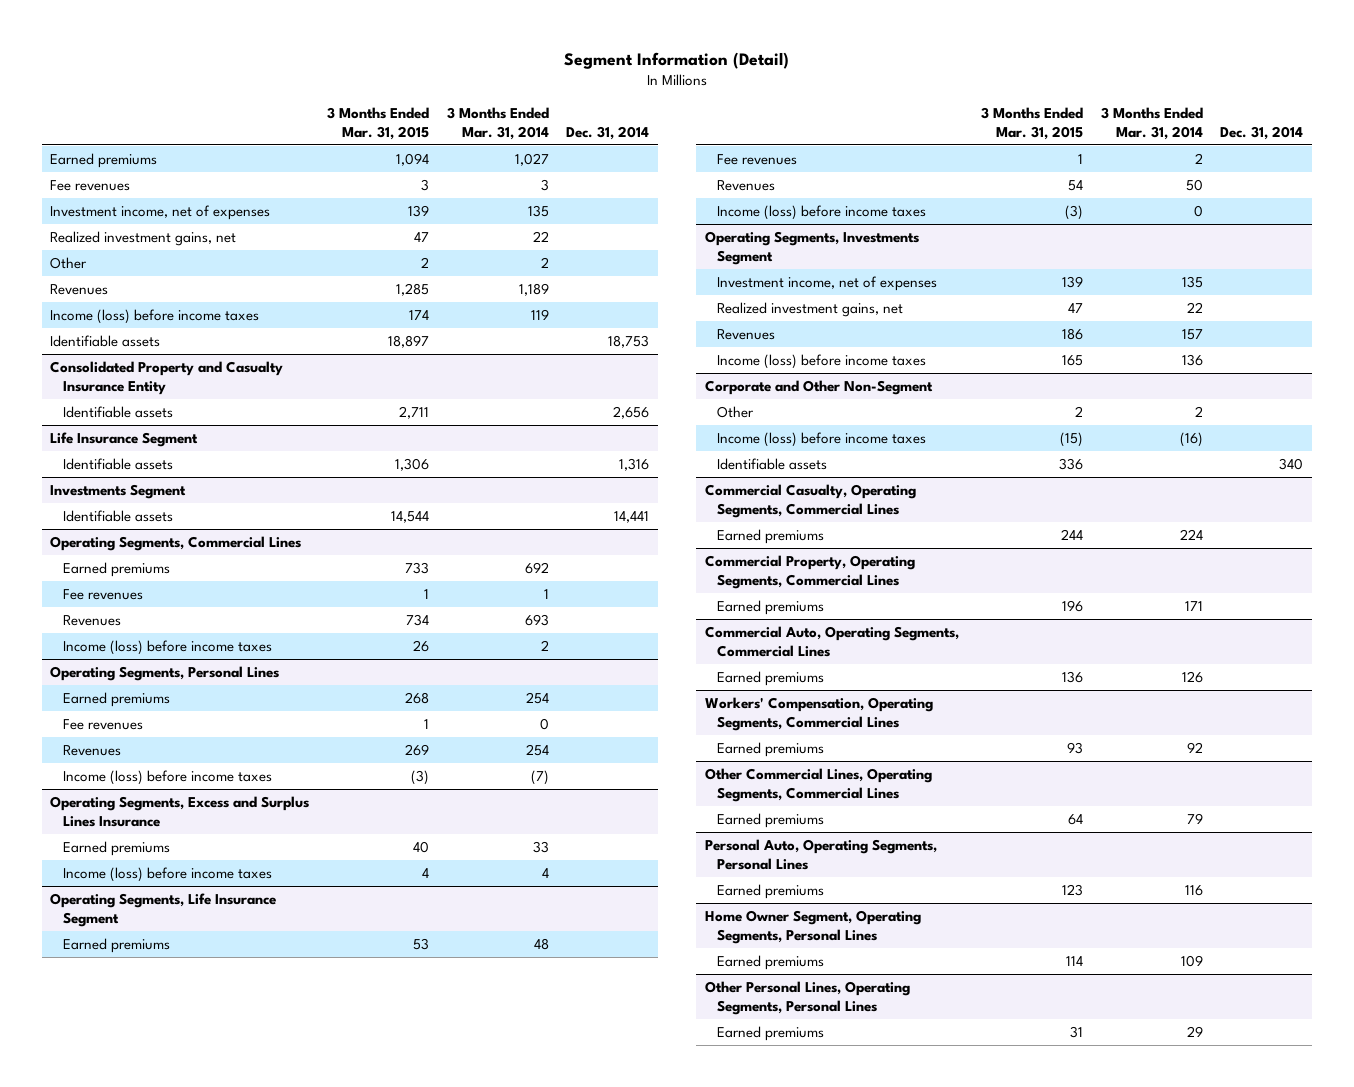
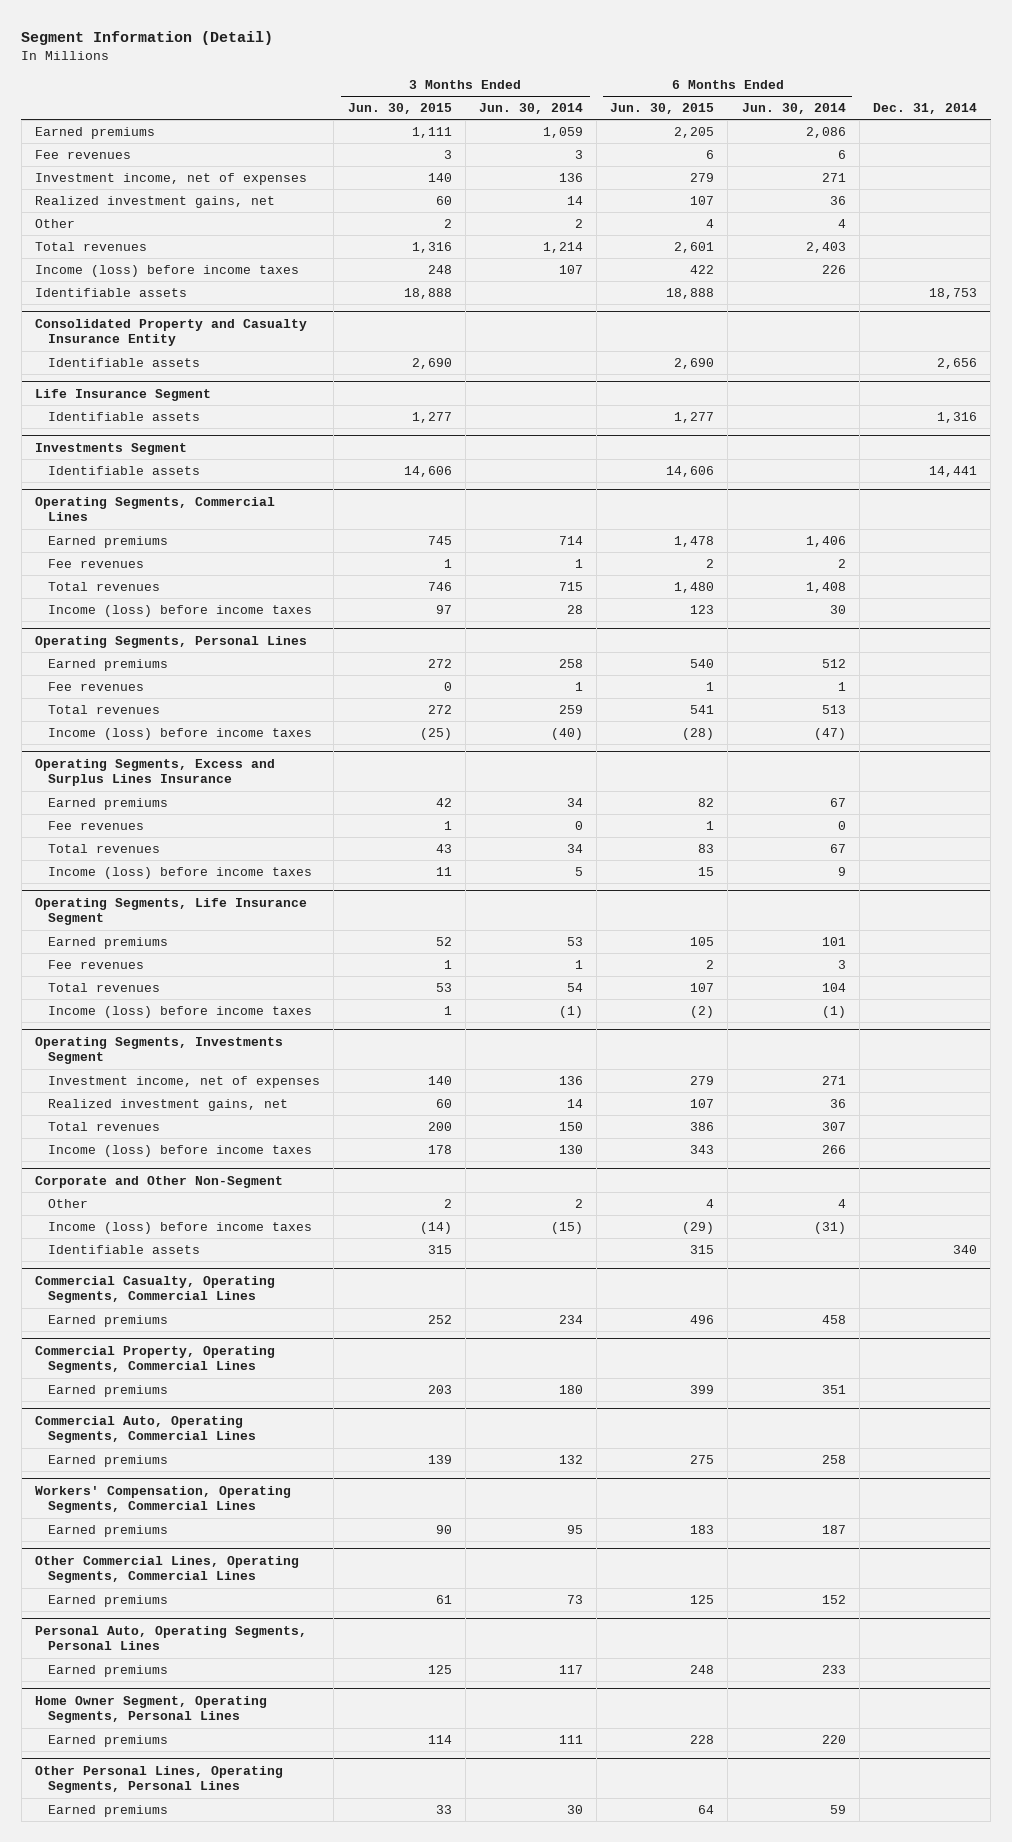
- | 3 Months Ended Mar. 31, 2015 | 3 Months Ended Mar. 31, 2014 | Dec. 31, 2014
+ | 3 Months Ended Jun. 30, 2015 | 3 Months Ended Jun. 30, 2014 | 6 Months Ended Jun. 30, 2015 | 6 Months Ended Jun. 30, 2014 | Dec. 31, 2014
- Revenues | 1,285 | 1,189 |
+ Total revenues | 1,316 | 1,214 | 2,601 | 2,403 |
@ Operating Segments, Commercial Lines
- Revenues | 734 | 693 |
+ Total revenues | 746 | 715 | 1,480 | 1,408 |
@ Operating Segments, Personal Lines
- Revenues | 269 | 254 |
+ Total revenues | 272 | 259 | 541 | 513 |
@ Operating Segments, Excess and Surplus Lines Insurance
+ Fee revenues | 1 | 0 | 1 | 0 |
+ Total revenues | 43 | 34 | 83 | 67 |
@ Operating Segments, Life Insurance Segment
- Revenues | 54 | 50 |
+ Total revenues | 53 | 54 | 107 | 104 |
@ Operating Segments, Investments Segment
- Revenues | 186 | 157 |
+ Total revenues | 200 | 150 | 386 | 307 |

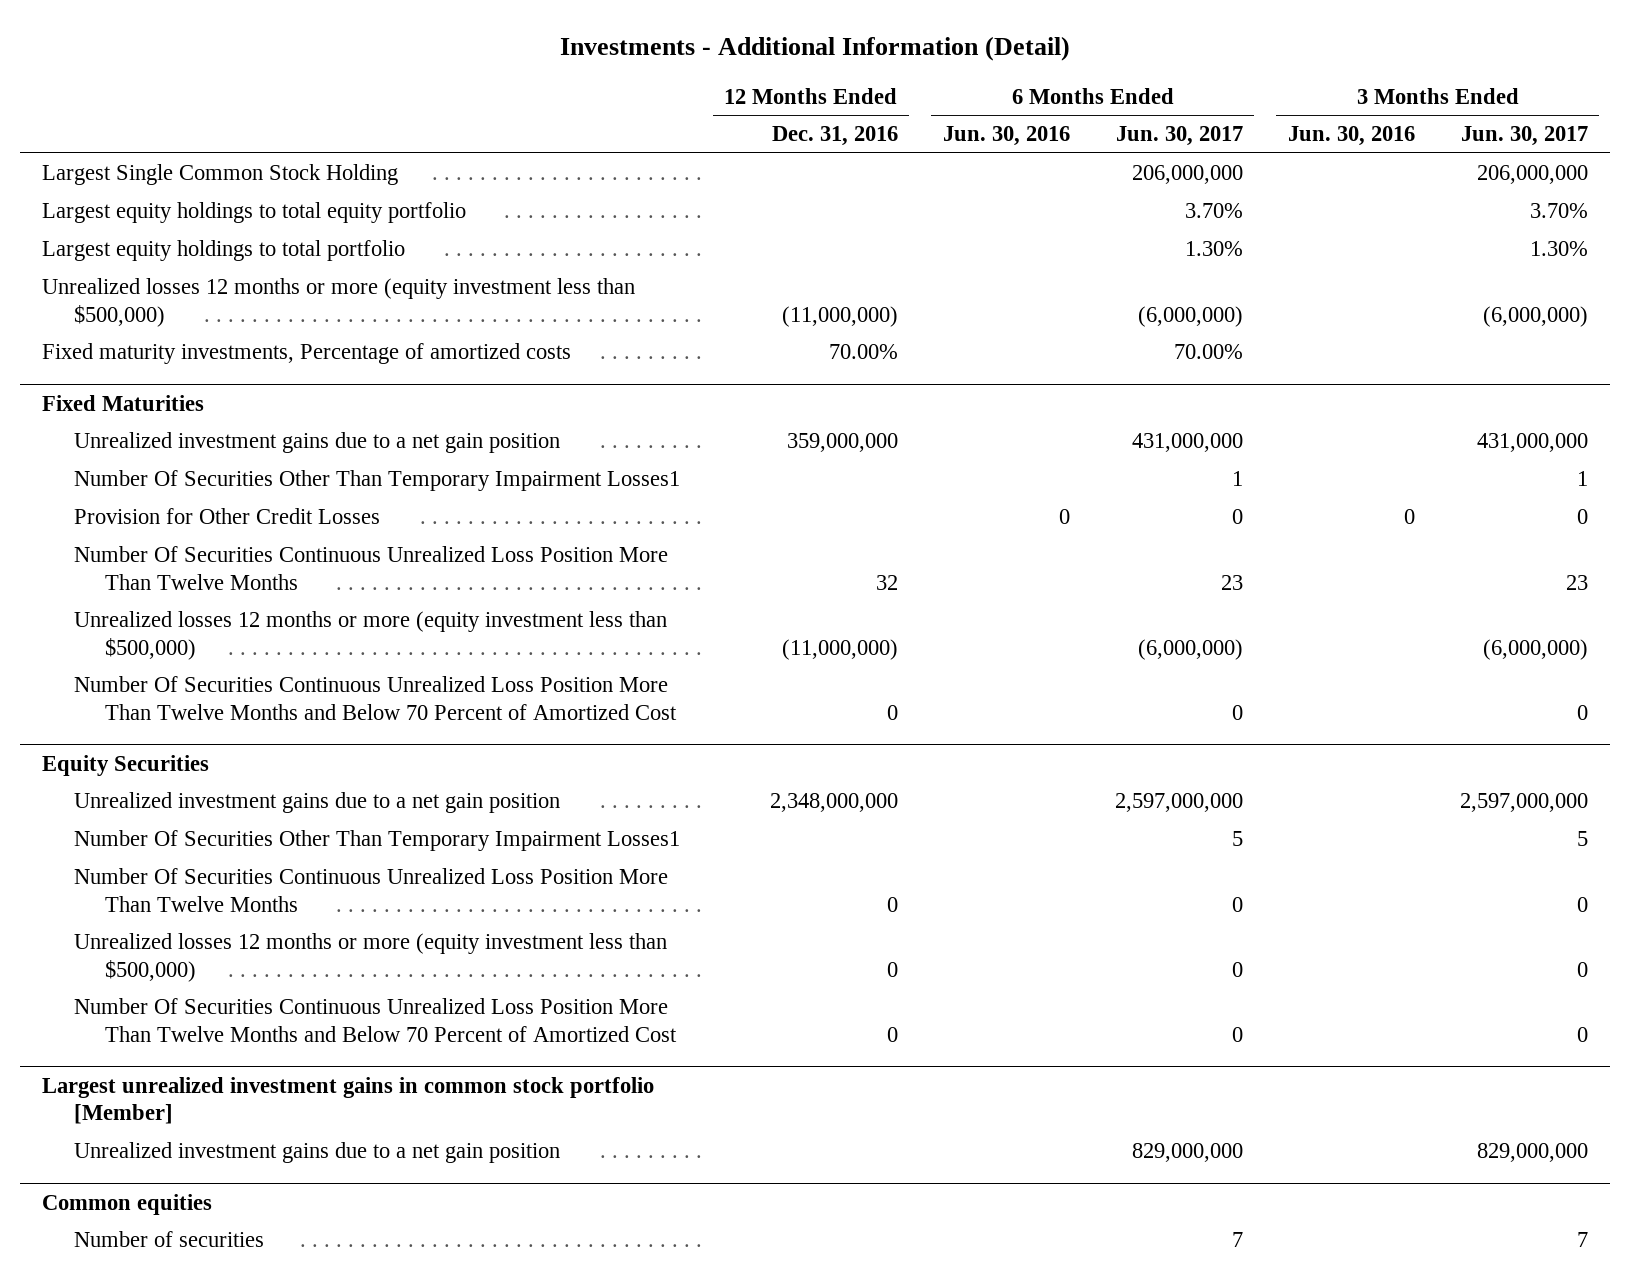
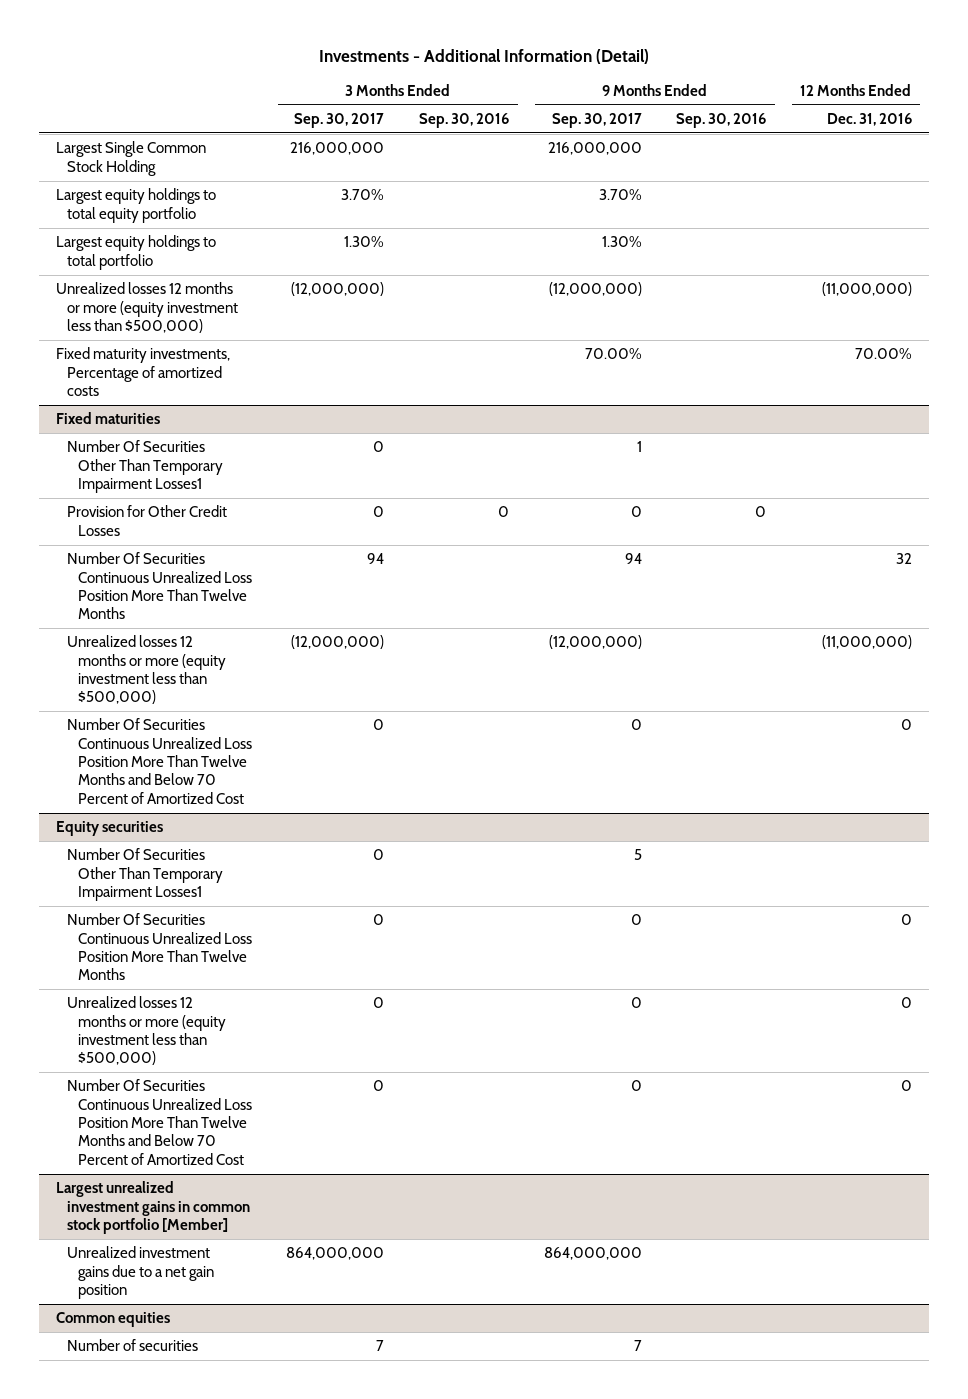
- | 12 Months Ended Dec. 31, 2016 | 6 Months Ended Jun. 30, 2016 | 6 Months Ended Jun. 30, 2017 | 3 Months Ended Jun. 30, 2016 | 3 Months Ended Jun. 30, 2017
+ | 3 Months Ended Sep. 30, 2017 | 3 Months Ended Sep. 30, 2016 | 9 Months Ended Sep. 30, 2017 | 9 Months Ended Sep. 30, 2016 | 12 Months Ended Dec. 31, 2016
- Fixed Maturities
- Unrealized investment gains due to a net gain position | 359,000,000 | | 431,000,000 | | 431,000,000
+ Fixed maturities
- Equity Securities
- Unrealized investment gains due to a net gain position | 2,348,000,000 | | 2,597,000,000 | | 2,597,000,000
+ Equity securities

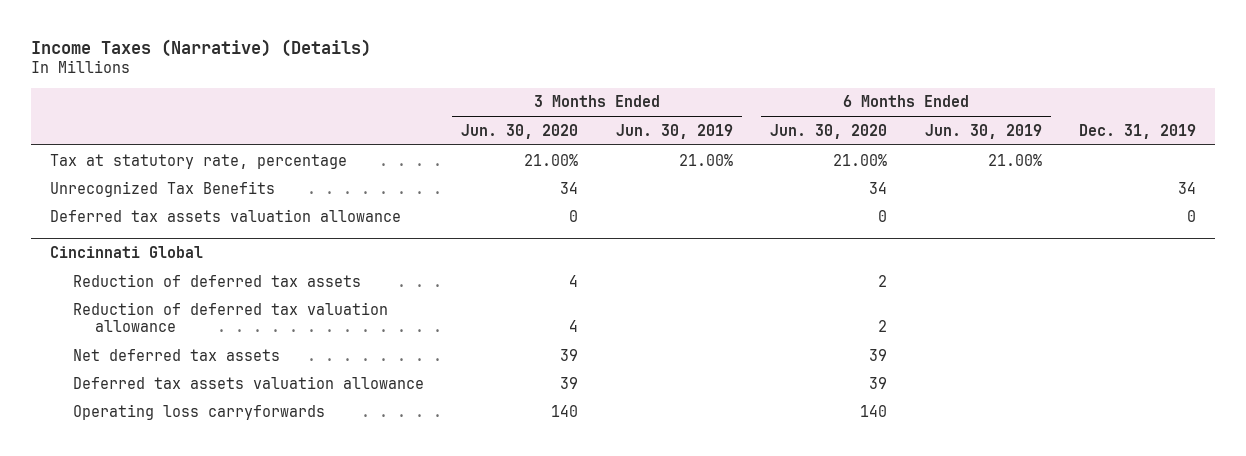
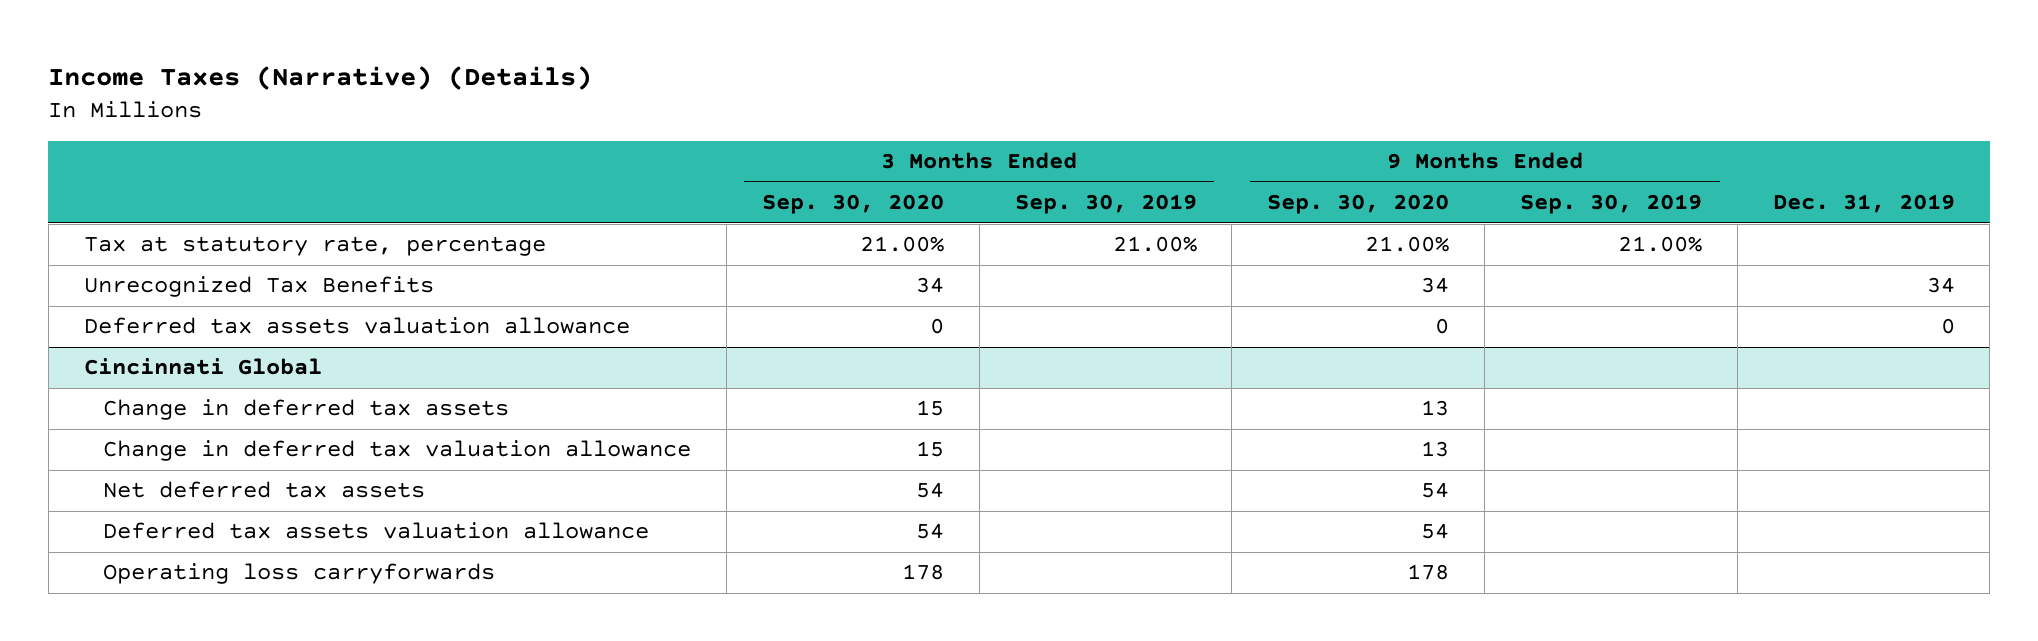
- | 3 Months Ended Jun. 30, 2020 | 3 Months Ended Jun. 30, 2019 | 6 Months Ended Jun. 30, 2020 | 6 Months Ended Jun. 30, 2019 | Dec. 31, 2019
+ | 3 Months Ended Sep. 30, 2020 | 3 Months Ended Sep. 30, 2019 | 9 Months Ended Sep. 30, 2020 | 9 Months Ended Sep. 30, 2019 | Dec. 31, 2019
@ Cincinnati Global
- Reduction of deferred tax assets | 4 | | 2 | |
- Reduction of deferred tax valuation allowance | 4 | | 2 | |
+ Change in deferred tax assets | 15 | | 13 | |
+ Change in deferred tax valuation allowance | 15 | | 13 | |

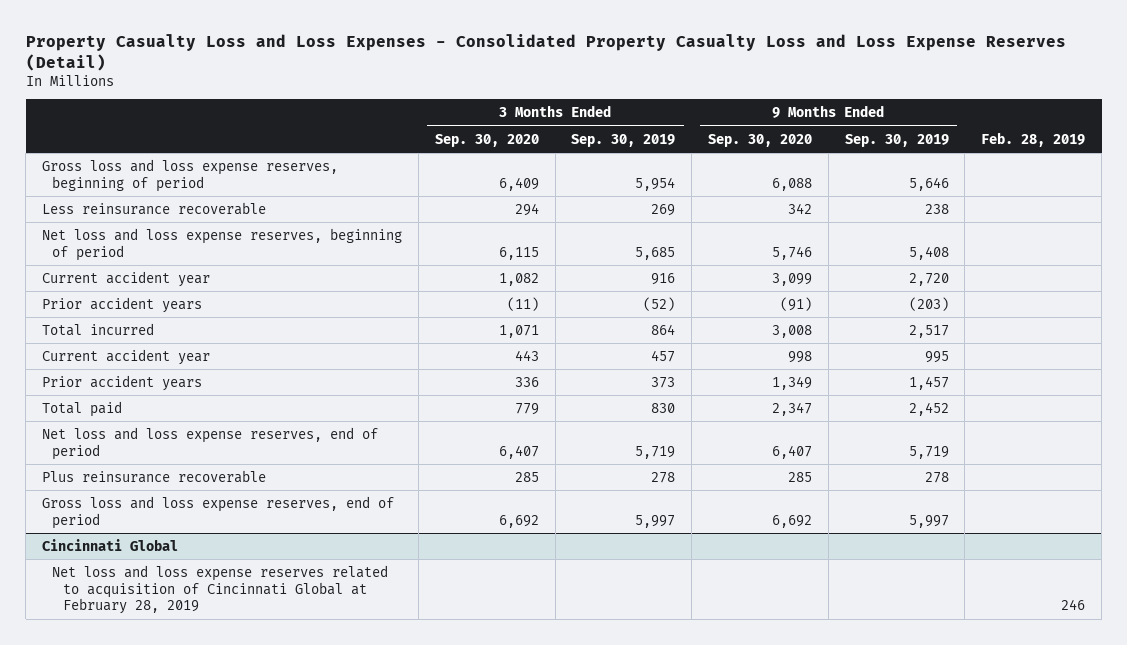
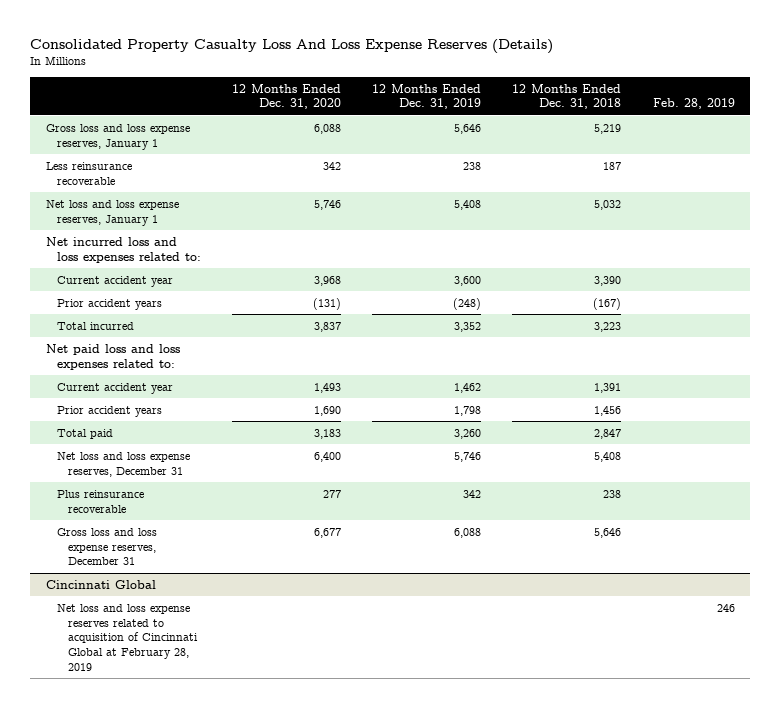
- Property Casualty Loss and Loss Expenses - Consolidated Property Casualty Loss and Loss Expense Reserves (Detail)
+ Consolidated Property Casualty Loss And Loss Expense Reserves (Details)
- | 3 Months Ended Sep. 30, 2020 | 3 Months Ended Sep. 30, 2019 | 9 Months Ended Sep. 30, 2020 | 9 Months Ended Sep. 30, 2019 | Feb. 28, 2019
+ | 12 Months Ended Dec. 31, 2020 | 12 Months Ended Dec. 31, 2019 | 12 Months Ended Dec. 31, 2018 | Feb. 28, 2019
- Gross loss and loss expense reserves, beginning of period | 6,409 | 5,954 | 6,088 | 5,646 |
+ Gross loss and loss expense reserves, January 1 | 6,088 | 5,646 | 5,219 |
- Net loss and loss expense reserves, beginning of period | 6,115 | 5,685 | 5,746 | 5,408 |
+ Net loss and loss expense reserves, January 1 | 5,746 | 5,408 | 5,032 |
+ Net incurred loss and loss expenses related to:
+ Net paid loss and loss expenses related to:
- Net loss and loss expense reserves, end of period | 6,407 | 5,719 | 6,407 | 5,719 |
+ Net loss and loss expense reserves, December 31 | 6,400 | 5,746 | 5,408 |
- Gross loss and loss expense reserves, end of period | 6,692 | 5,997 | 6,692 | 5,997 |
+ Gross loss and loss expense reserves, December 31 | 6,677 | 6,088 | 5,646 |

